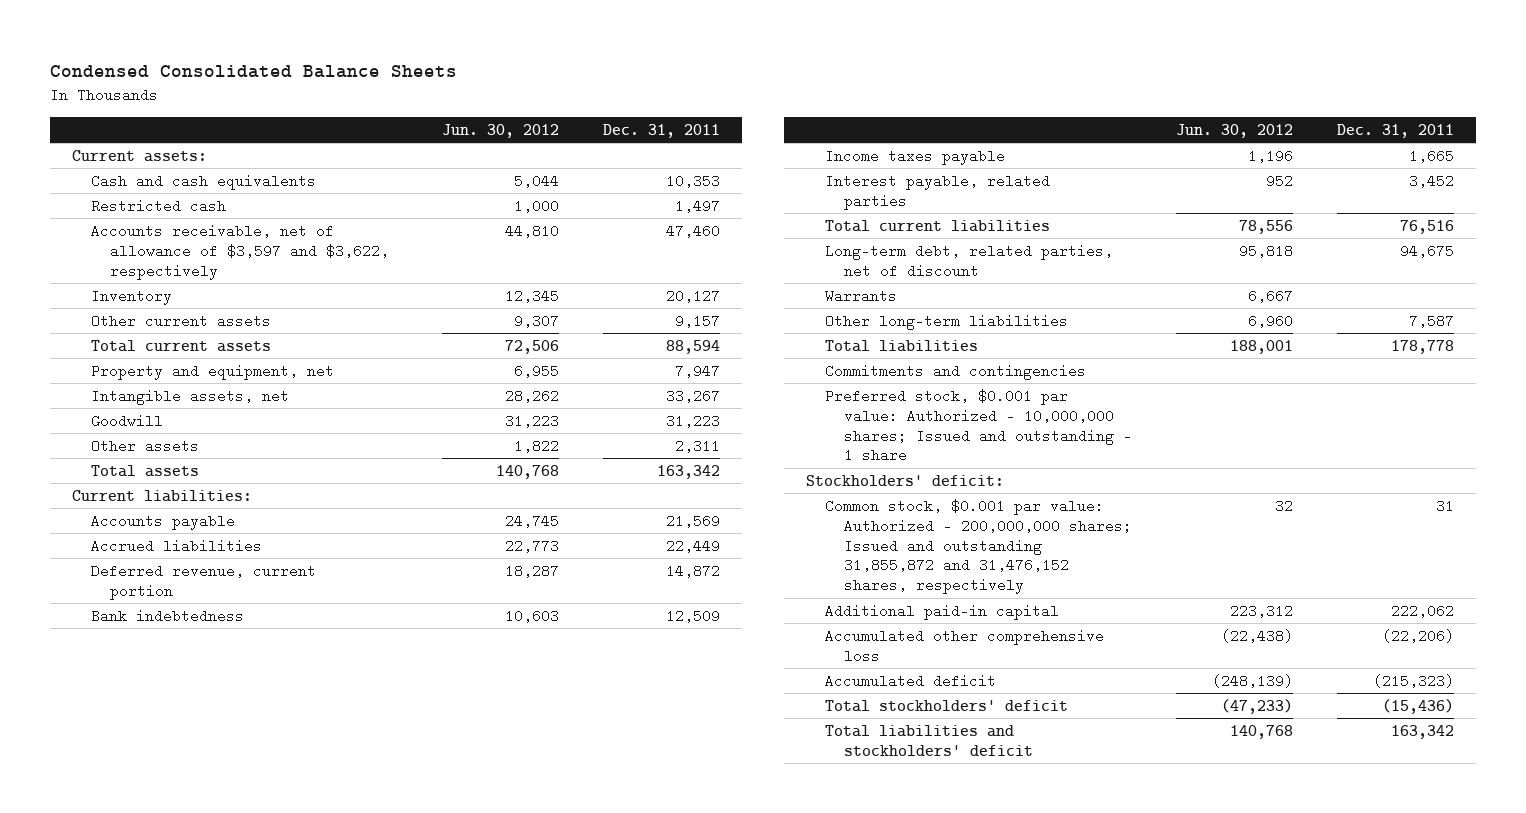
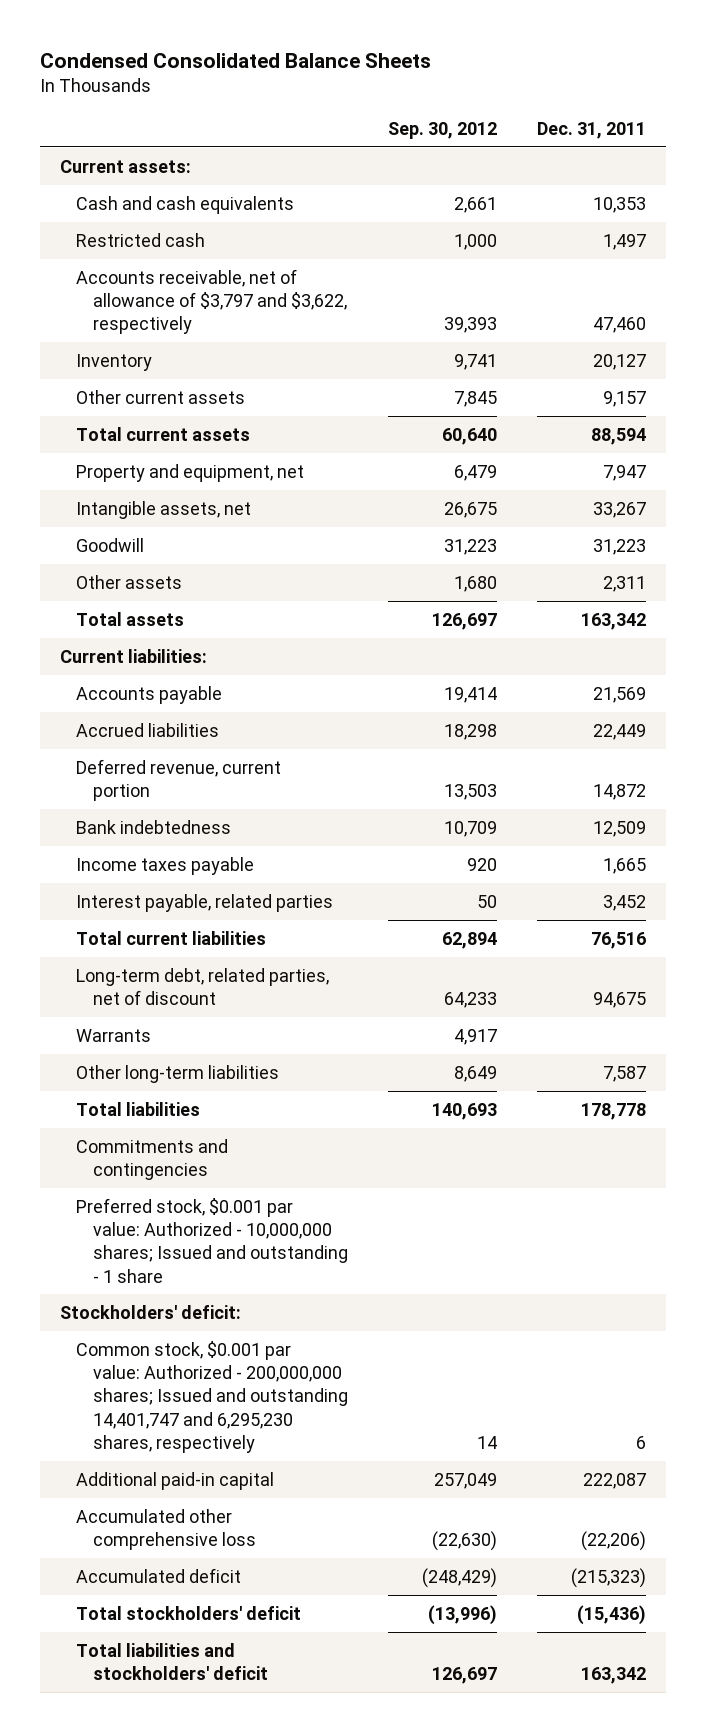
- | Jun. 30, 2012 | Dec. 31, 2011
+ | Sep. 30, 2012 | Dec. 31, 2011
- Accounts receivable, net of allowance of $3,597 and $3,622, respectively | 44,810 | 47,460
+ Accounts receivable, net of allowance of $3,797 and $3,622, respectively | 39,393 | 47,460
- Common stock, $0.001 par value: Authorized - 200,000,000 shares; Issued and outstanding 31,855,872 and 31,476,152 shares, respectively | 32 | 31
- Additional paid-in capital | 223,312 | 222,062
+ Common stock, $0.001 par value: Authorized - 200,000,000 shares; Issued and outstanding 14,401,747 and 6,295,230 shares, respectively | 14 | 6
+ Additional paid-in capital | 257,049 | 222,087

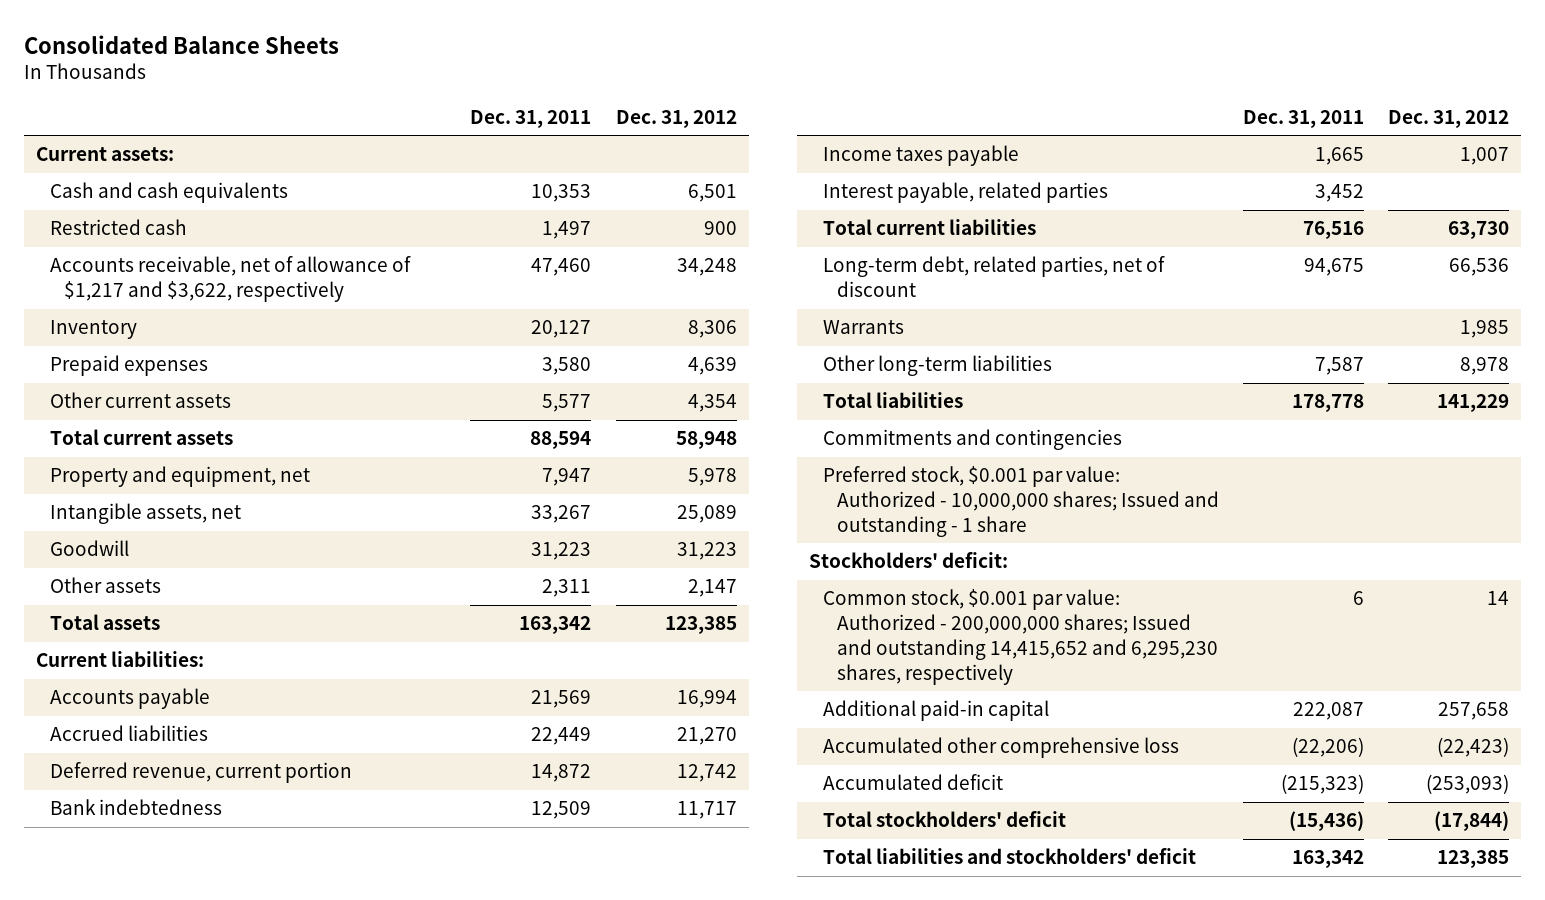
- Condensed Consolidated Balance Sheets
+ Consolidated Balance Sheets
- | Sep. 30, 2012 | Dec. 31, 2011
+ | Dec. 31, 2011 | Dec. 31, 2012
- Accounts receivable, net of allowance of $3,797 and $3,622, respectively | 39,393 | 47,460
+ Accounts receivable, net of allowance of $1,217 and $3,622, respectively | 47,460 | 34,248
- Other current assets | 7,845 | 9,157
+ Prepaid expenses | 3,580 | 4,639
+ Other current assets | 5,577 | 4,354
- Common stock, $0.001 par value: Authorized - 200,000,000 shares; Issued and outstanding 14,401,747 and 6,295,230 shares, respectively | 14 | 6
+ Common stock, $0.001 par value: Authorized - 200,000,000 shares; Issued and outstanding 14,415,652 and 6,295,230 shares, respectively | 6 | 14

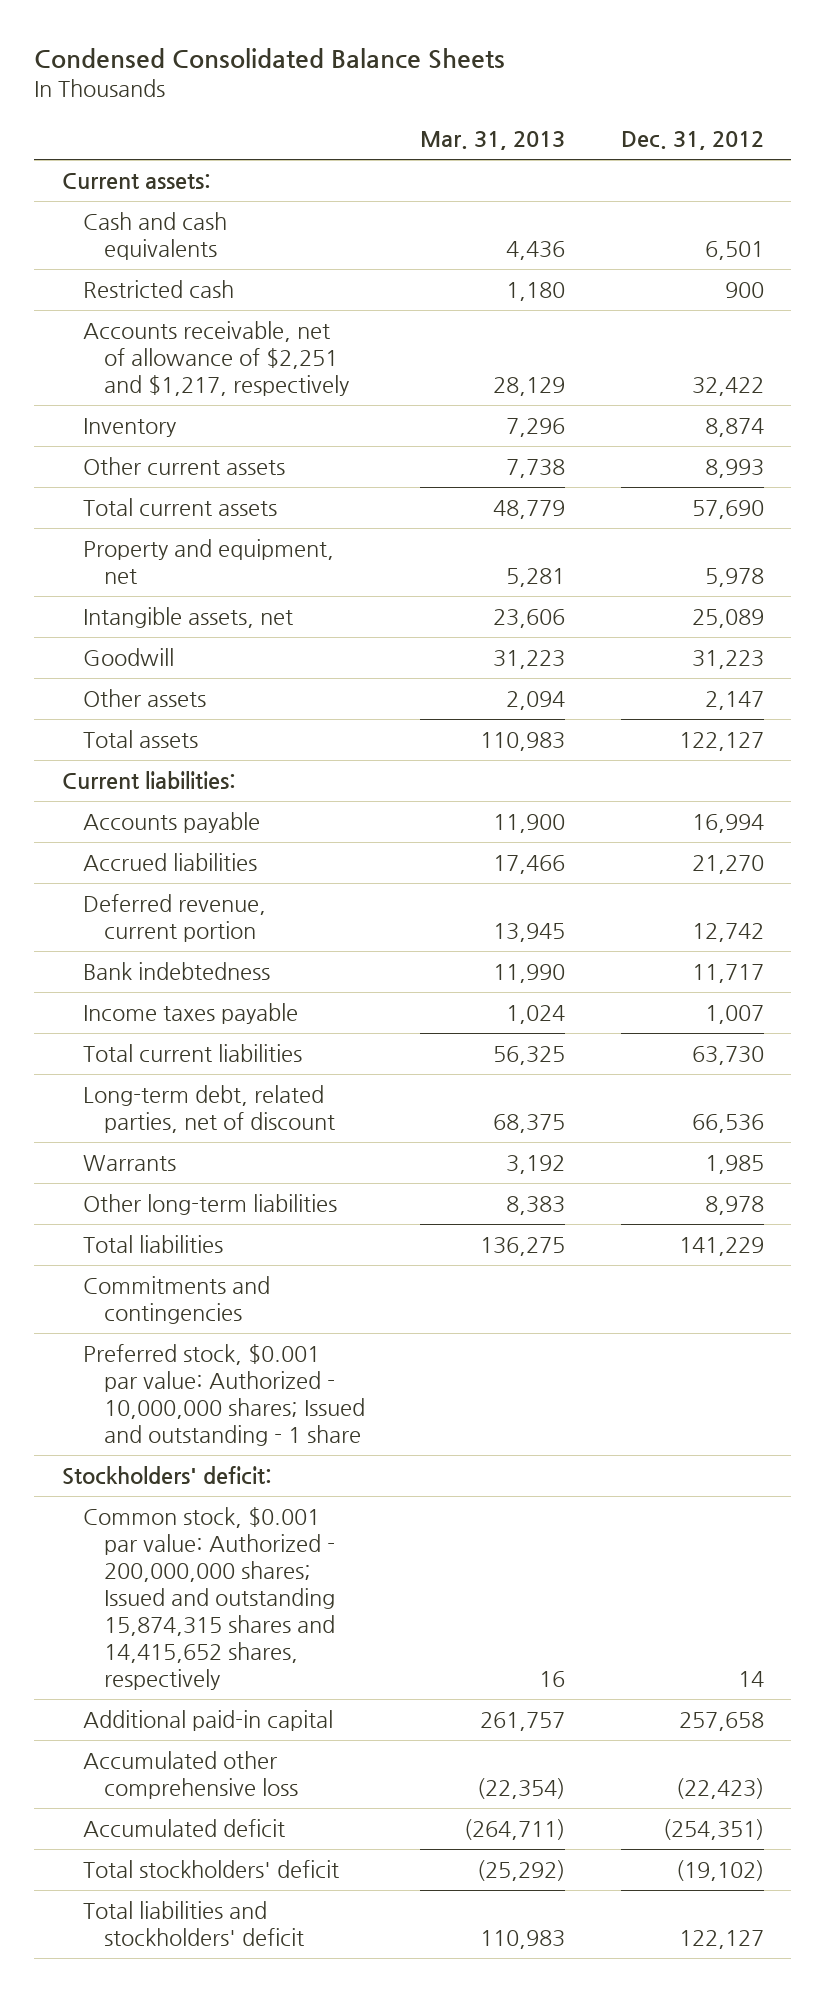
- Consolidated Balance Sheets
+ Condensed Consolidated Balance Sheets
- | Dec. 31, 2011 | Dec. 31, 2012
+ | Mar. 31, 2013 | Dec. 31, 2012
- Accounts receivable, net of allowance of $1,217 and $3,622, respectively | 47,460 | 34,248
- Inventory | 20,127 | 8,306
- Prepaid expenses | 3,580 | 4,639
- Other current assets | 5,577 | 4,354
- Total current assets | 88,594 | 58,948
+ Accounts receivable, net of allowance of $2,251 and $1,217, respectively | 28,129 | 32,422
+ Inventory | 7,296 | 8,874
+ Other current assets | 7,738 | 8,993
+ Total current assets | 48,779 | 57,690
- Total assets | 163,342 | 123,385
+ Total assets | 110,983 | 122,127
- Interest payable, related parties | 3,452 |
- Common stock, $0.001 par value: Authorized - 200,000,000 shares; Issued and outstanding 14,415,652 and 6,295,230 shares, respectively | 6 | 14
+ Common stock, $0.001 par value: Authorized - 200,000,000 shares; Issued and outstanding 15,874,315 shares and 14,415,652 shares, respectively | 16 | 14
- Accumulated deficit | (215,323) | (253,093)
- Total stockholders' deficit | (15,436) | (17,844)
- Total liabilities and stockholders' deficit | 163,342 | 123,385
+ Accumulated deficit | (264,711) | (254,351)
+ Total stockholders' deficit | (25,292) | (19,102)
+ Total liabilities and stockholders' deficit | 110,983 | 122,127

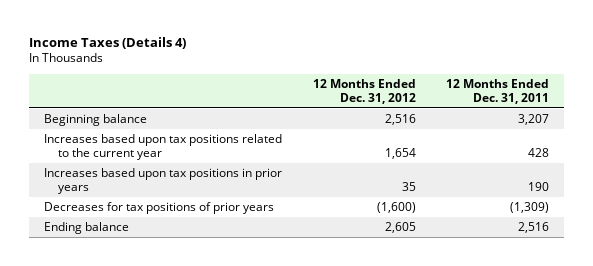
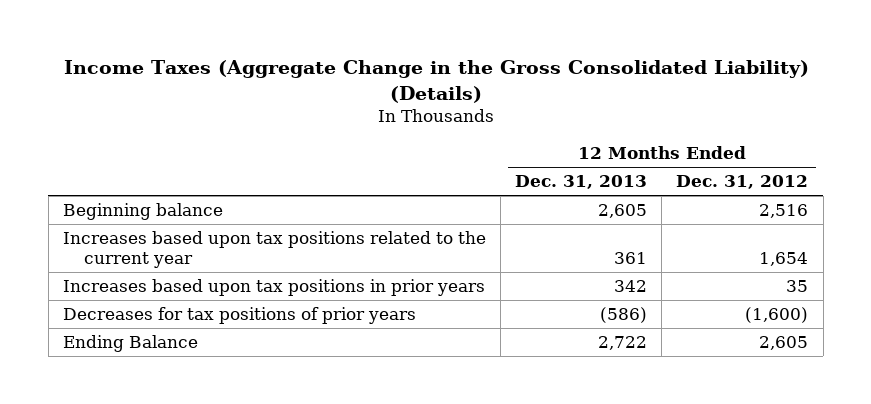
- Income Taxes (Details 4)
+ Income Taxes (Aggregate Change in the Gross Consolidated Liability) (Details)
- | 12 Months Ended Dec. 31, 2012 | 12 Months Ended Dec. 31, 2011
+ | 12 Months Ended Dec. 31, 2013 | 12 Months Ended Dec. 31, 2012
- Ending balance | 2,605 | 2,516
+ Ending Balance | 2,722 | 2,605

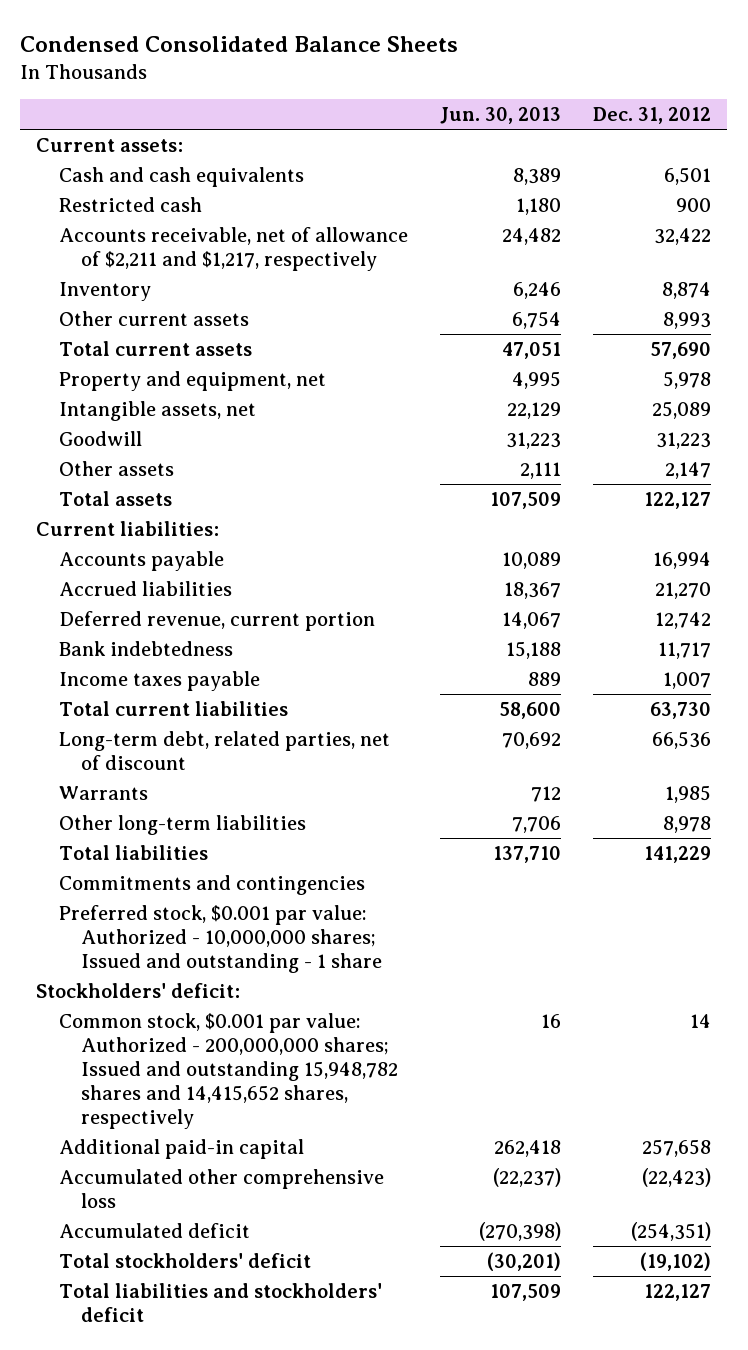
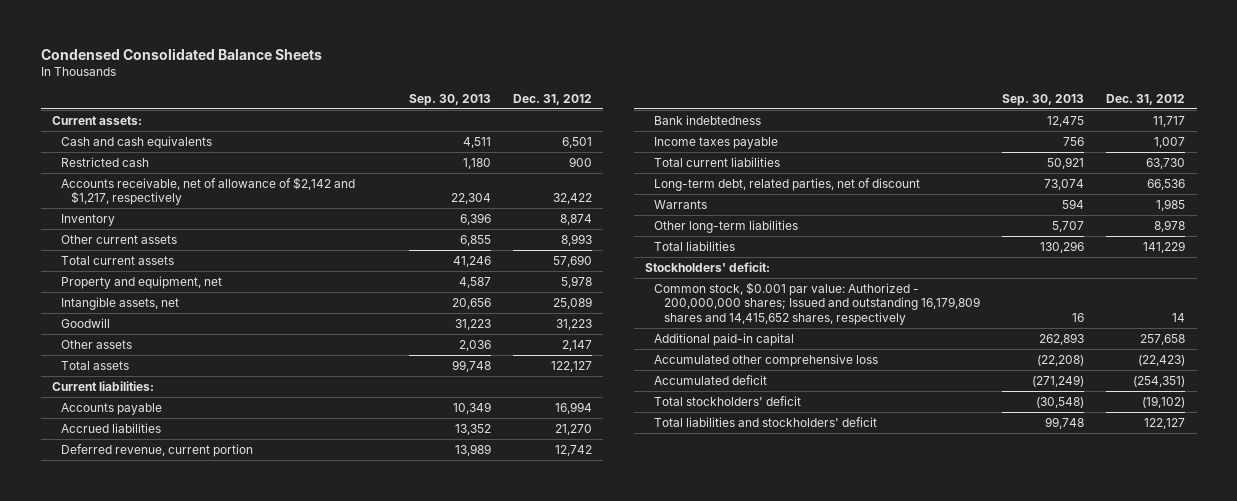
- | Jun. 30, 2013 | Dec. 31, 2012
+ | Sep. 30, 2013 | Dec. 31, 2012
- Accounts receivable, net of allowance of $2,211 and $1,217, respectively | 24,482 | 32,422
+ Accounts receivable, net of allowance of $2,142 and $1,217, respectively | 22,304 | 32,422
- Commitments and contingencies
- Preferred stock, $0.001 par value: Authorized - 10,000,000 shares; Issued and outstanding - 1 share
- Common stock, $0.001 par value: Authorized - 200,000,000 shares; Issued and outstanding 15,948,782 shares and 14,415,652 shares, respectively | 16 | 14
+ Common stock, $0.001 par value: Authorized - 200,000,000 shares; Issued and outstanding 16,179,809 shares and 14,415,652 shares, respectively | 16 | 14

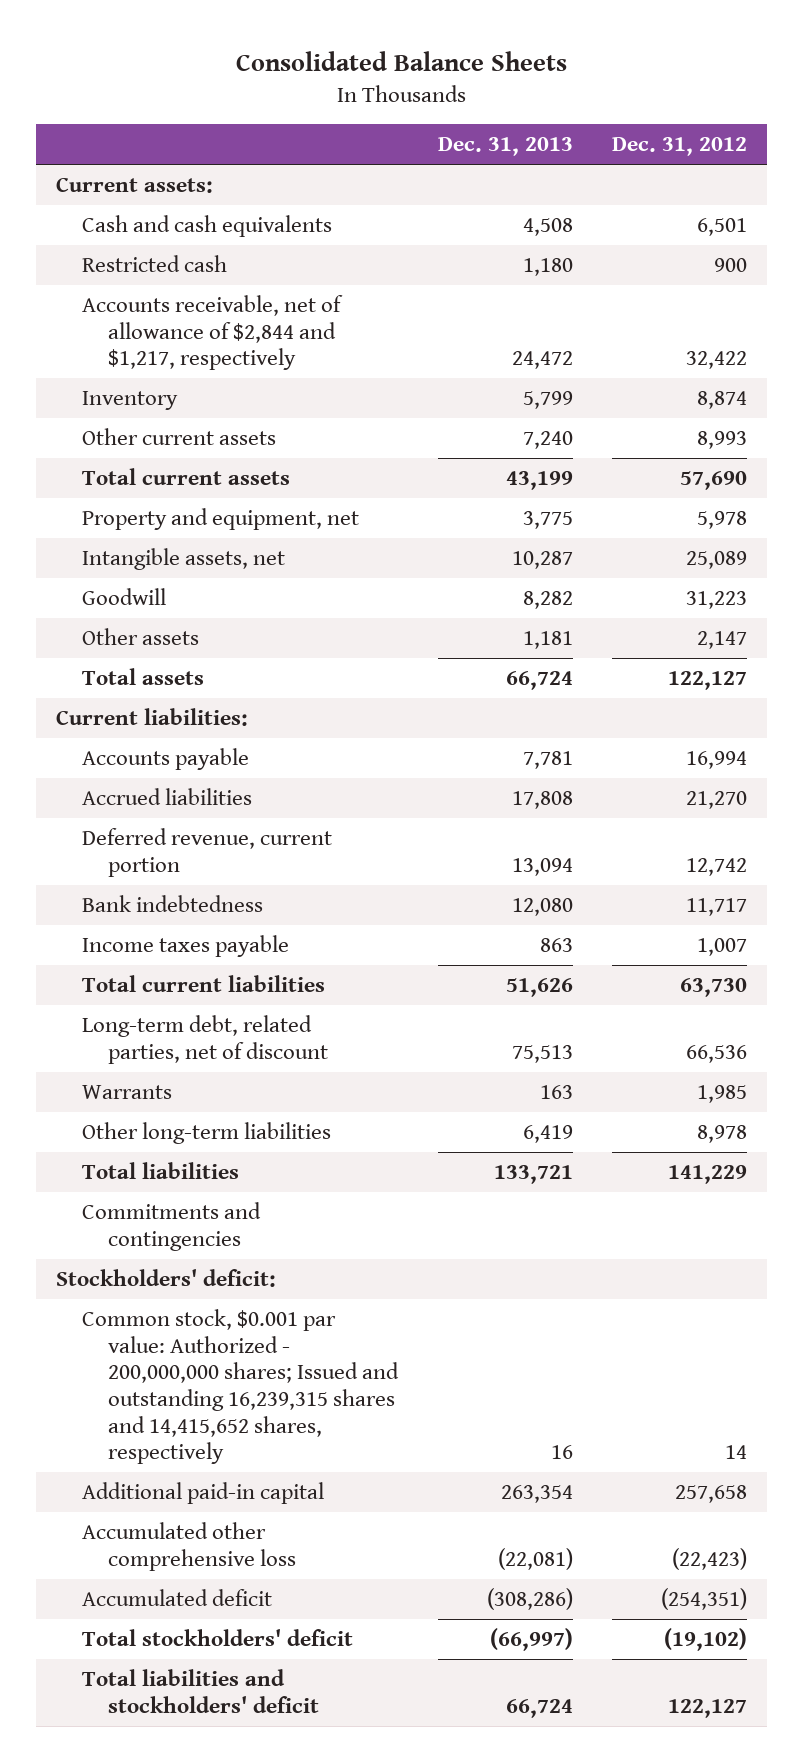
- Condensed Consolidated Balance Sheets
+ Consolidated Balance Sheets
- | Sep. 30, 2013 | Dec. 31, 2012
+ | Dec. 31, 2013 | Dec. 31, 2012
- Accounts receivable, net of allowance of $2,142 and $1,217, respectively | 22,304 | 32,422
+ Accounts receivable, net of allowance of $2,844 and $1,217, respectively | 24,472 | 32,422
+ Commitments and contingencies
- Common stock, $0.001 par value: Authorized - 200,000,000 shares; Issued and outstanding 16,179,809 shares and 14,415,652 shares, respectively | 16 | 14
+ Common stock, $0.001 par value: Authorized - 200,000,000 shares; Issued and outstanding 16,239,315 shares and 14,415,652 shares, respectively | 16 | 14

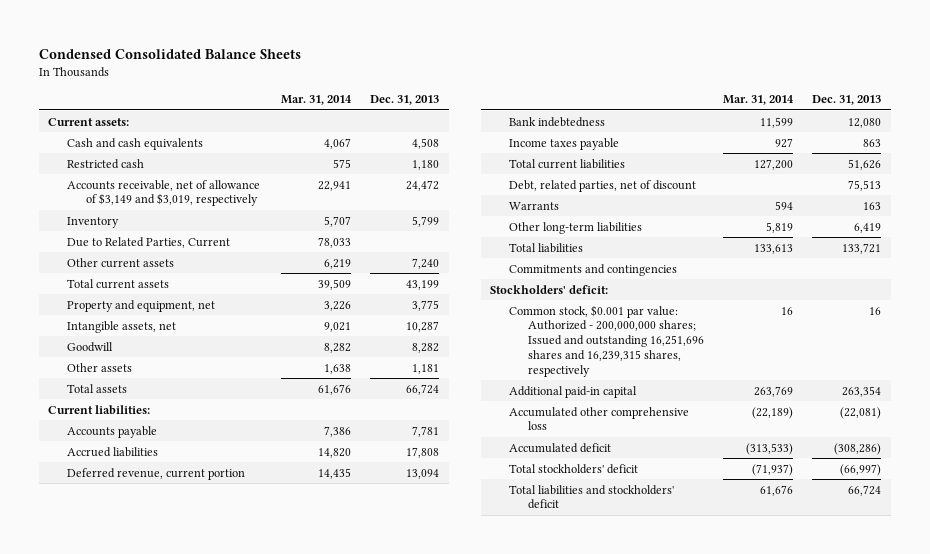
- Consolidated Balance Sheets
+ Condensed Consolidated Balance Sheets
- | Dec. 31, 2013 | Dec. 31, 2012
+ | Mar. 31, 2014 | Dec. 31, 2013
- Accounts receivable, net of allowance of $2,844 and $1,217, respectively | 24,472 | 32,422
+ Accounts receivable, net of allowance of $3,149 and $3,019, respectively | 22,941 | 24,472
+ Due to Related Parties, Current | 78,033 |
- Long-term debt, related parties, net of discount | 75,513 | 66,536
+ Debt, related parties, net of discount | | 75,513
- Common stock, $0.001 par value: Authorized - 200,000,000 shares; Issued and outstanding 16,239,315 shares and 14,415,652 shares, respectively | 16 | 14
+ Common stock, $0.001 par value: Authorized - 200,000,000 shares; Issued and outstanding 16,251,696 shares and 16,239,315 shares, respectively | 16 | 16

